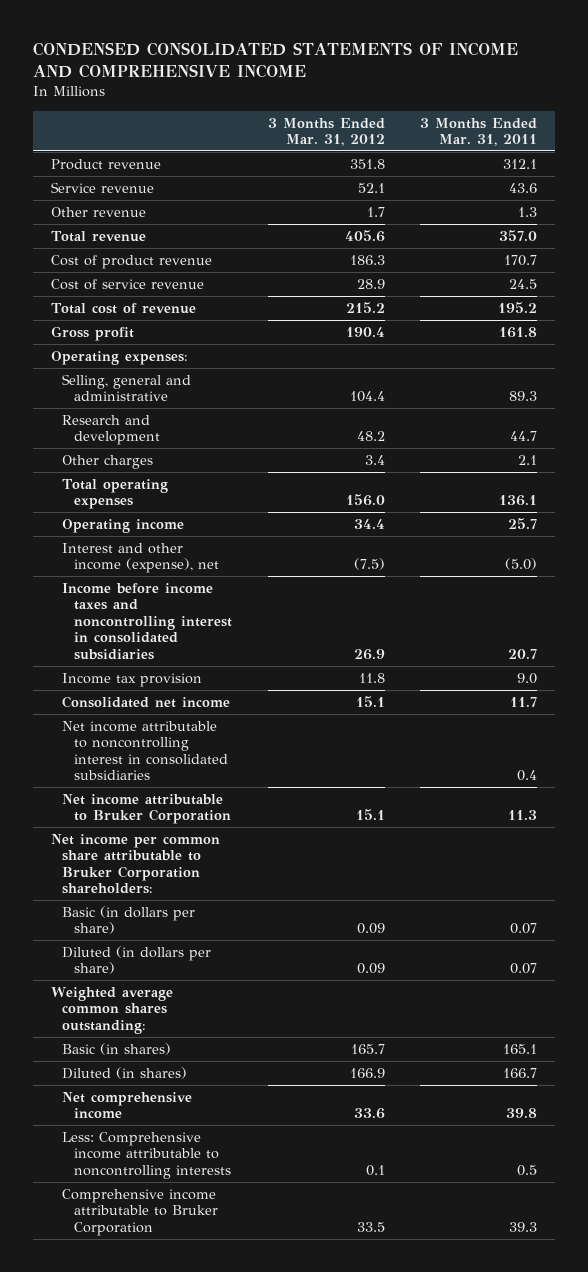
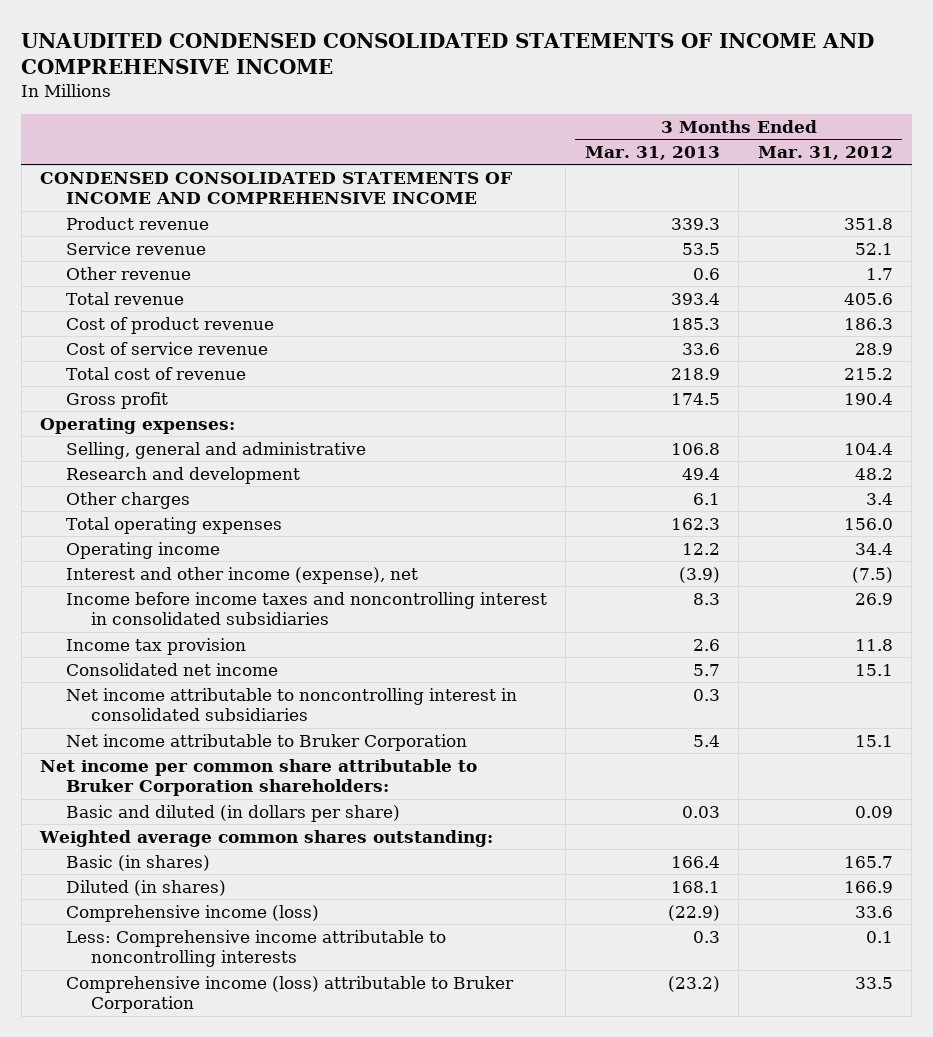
- CONDENSED CONSOLIDATED STATEMENTS OF INCOME AND COMPREHENSIVE INCOME
+ UNAUDITED CONDENSED CONSOLIDATED STATEMENTS OF INCOME AND COMPREHENSIVE INCOME
- | 3 Months Ended Mar. 31, 2012 | 3 Months Ended Mar. 31, 2011
+ | 3 Months Ended Mar. 31, 2013 | 3 Months Ended Mar. 31, 2012
+ CONDENSED CONSOLIDATED STATEMENTS OF INCOME AND COMPREHENSIVE INCOME
- Basic (in dollars per share) | 0.09 | 0.07
- Diluted (in dollars per share) | 0.09 | 0.07
+ Basic and diluted (in dollars per share) | 0.03 | 0.09
- Net comprehensive income | 33.6 | 39.8
+ Comprehensive income (loss) | (22.9) | 33.6
- Comprehensive income attributable to Bruker Corporation | 33.5 | 39.3
+ Comprehensive income (loss) attributable to Bruker Corporation | (23.2) | 33.5

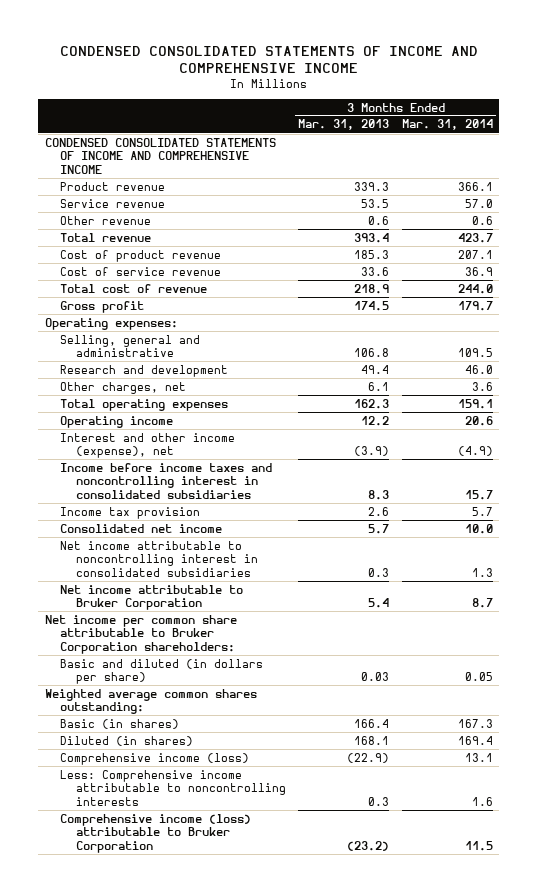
- UNAUDITED CONDENSED CONSOLIDATED STATEMENTS OF INCOME AND COMPREHENSIVE INCOME
+ CONDENSED CONSOLIDATED STATEMENTS OF INCOME AND COMPREHENSIVE INCOME
- | 3 Months Ended Mar. 31, 2013 | 3 Months Ended Mar. 31, 2012
+ | 3 Months Ended Mar. 31, 2013 | 3 Months Ended Mar. 31, 2014
- Other charges | 6.1 | 3.4
+ Other charges, net | 6.1 | 3.6

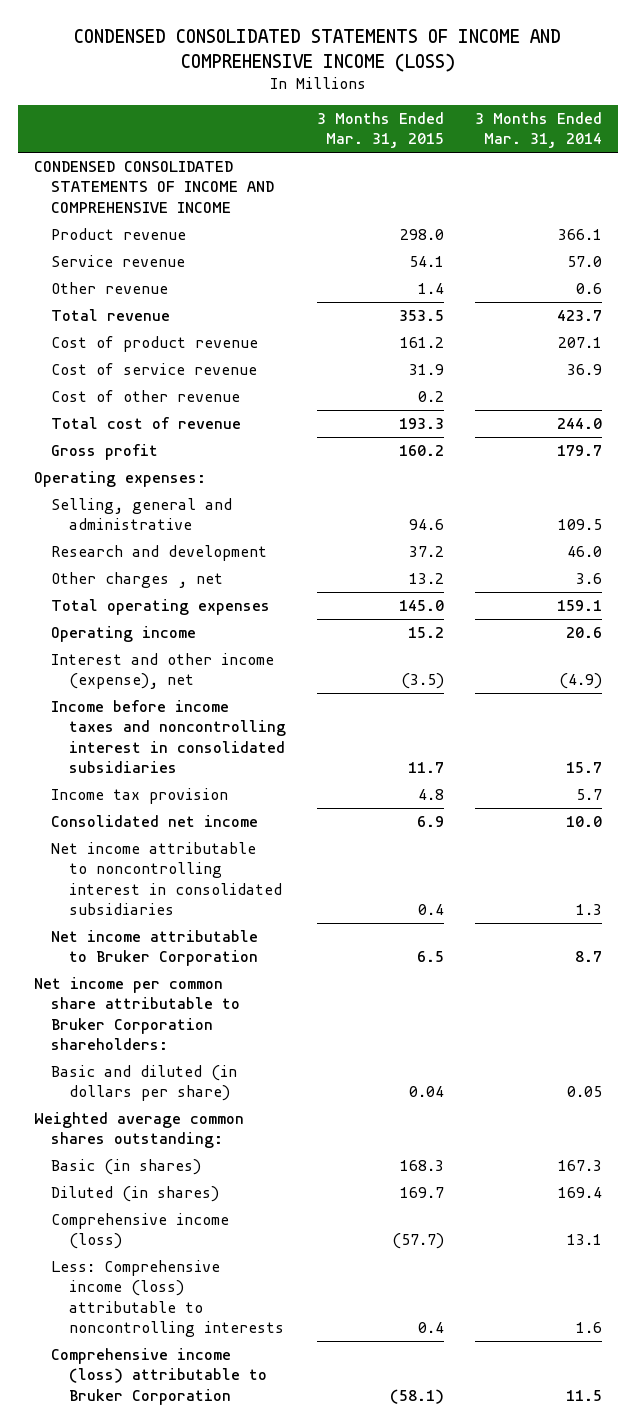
- CONDENSED CONSOLIDATED STATEMENTS OF INCOME AND COMPREHENSIVE INCOME
+ CONDENSED CONSOLIDATED STATEMENTS OF INCOME AND COMPREHENSIVE INCOME (LOSS)
- | 3 Months Ended Mar. 31, 2013 | 3 Months Ended Mar. 31, 2014
+ | 3 Months Ended Mar. 31, 2015 | 3 Months Ended Mar. 31, 2014
+ Cost of other revenue | 0.2 |
- Other charges, net | 6.1 | 3.6
+ Other charges , net | 13.2 | 3.6
- Less: Comprehensive income attributable to noncontrolling interests | 0.3 | 1.6
+ Less: Comprehensive income (loss) attributable to noncontrolling interests | 0.4 | 1.6

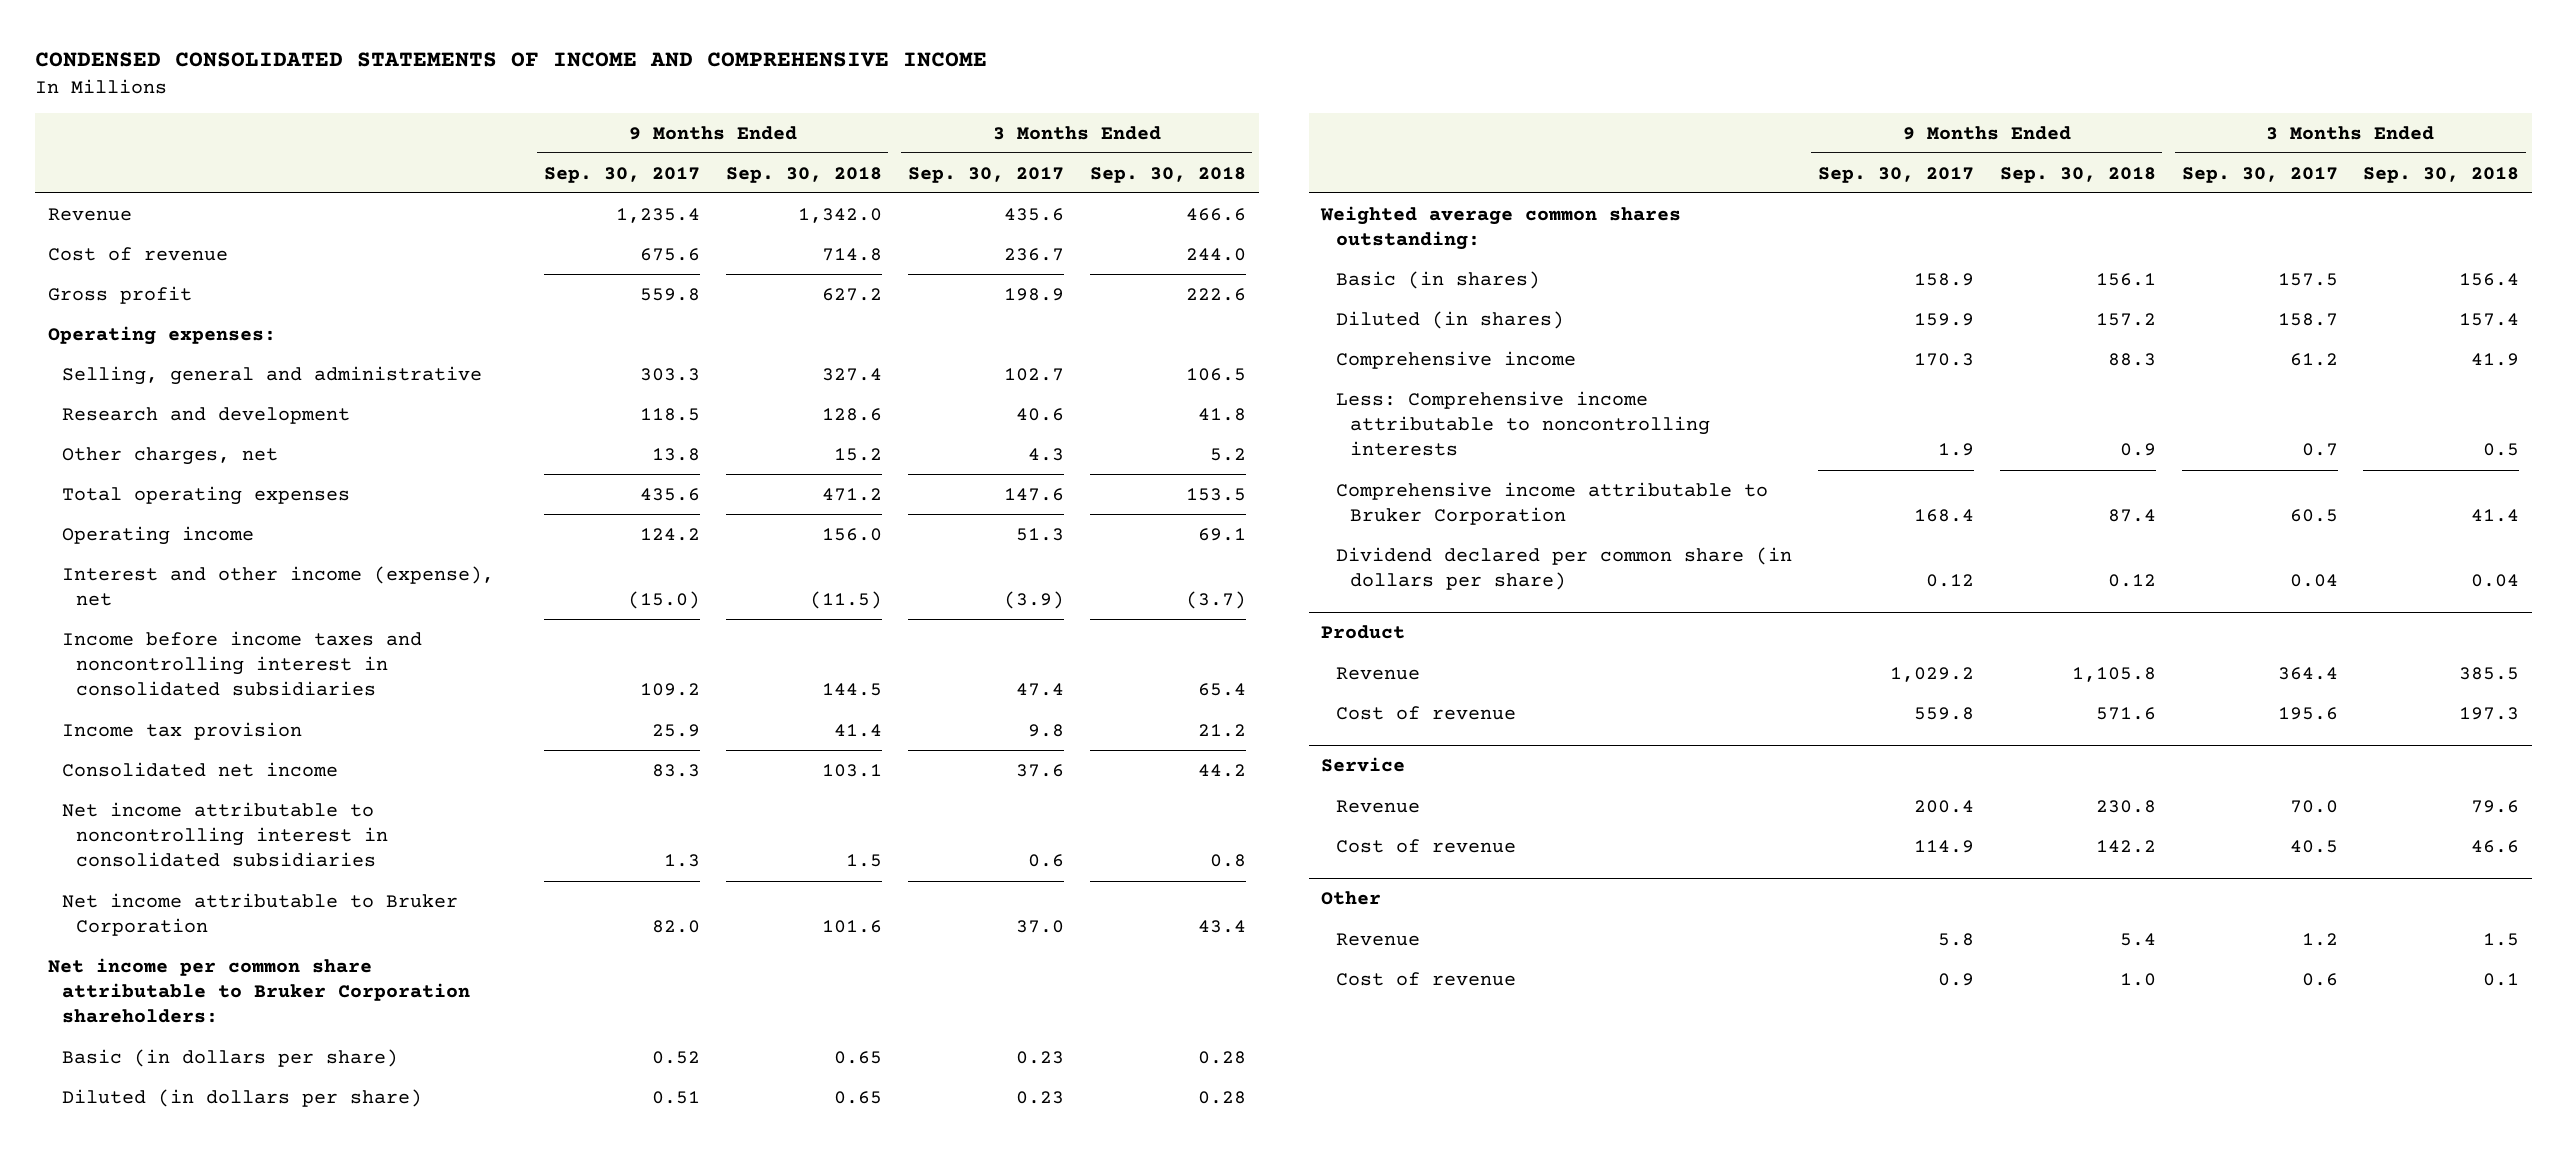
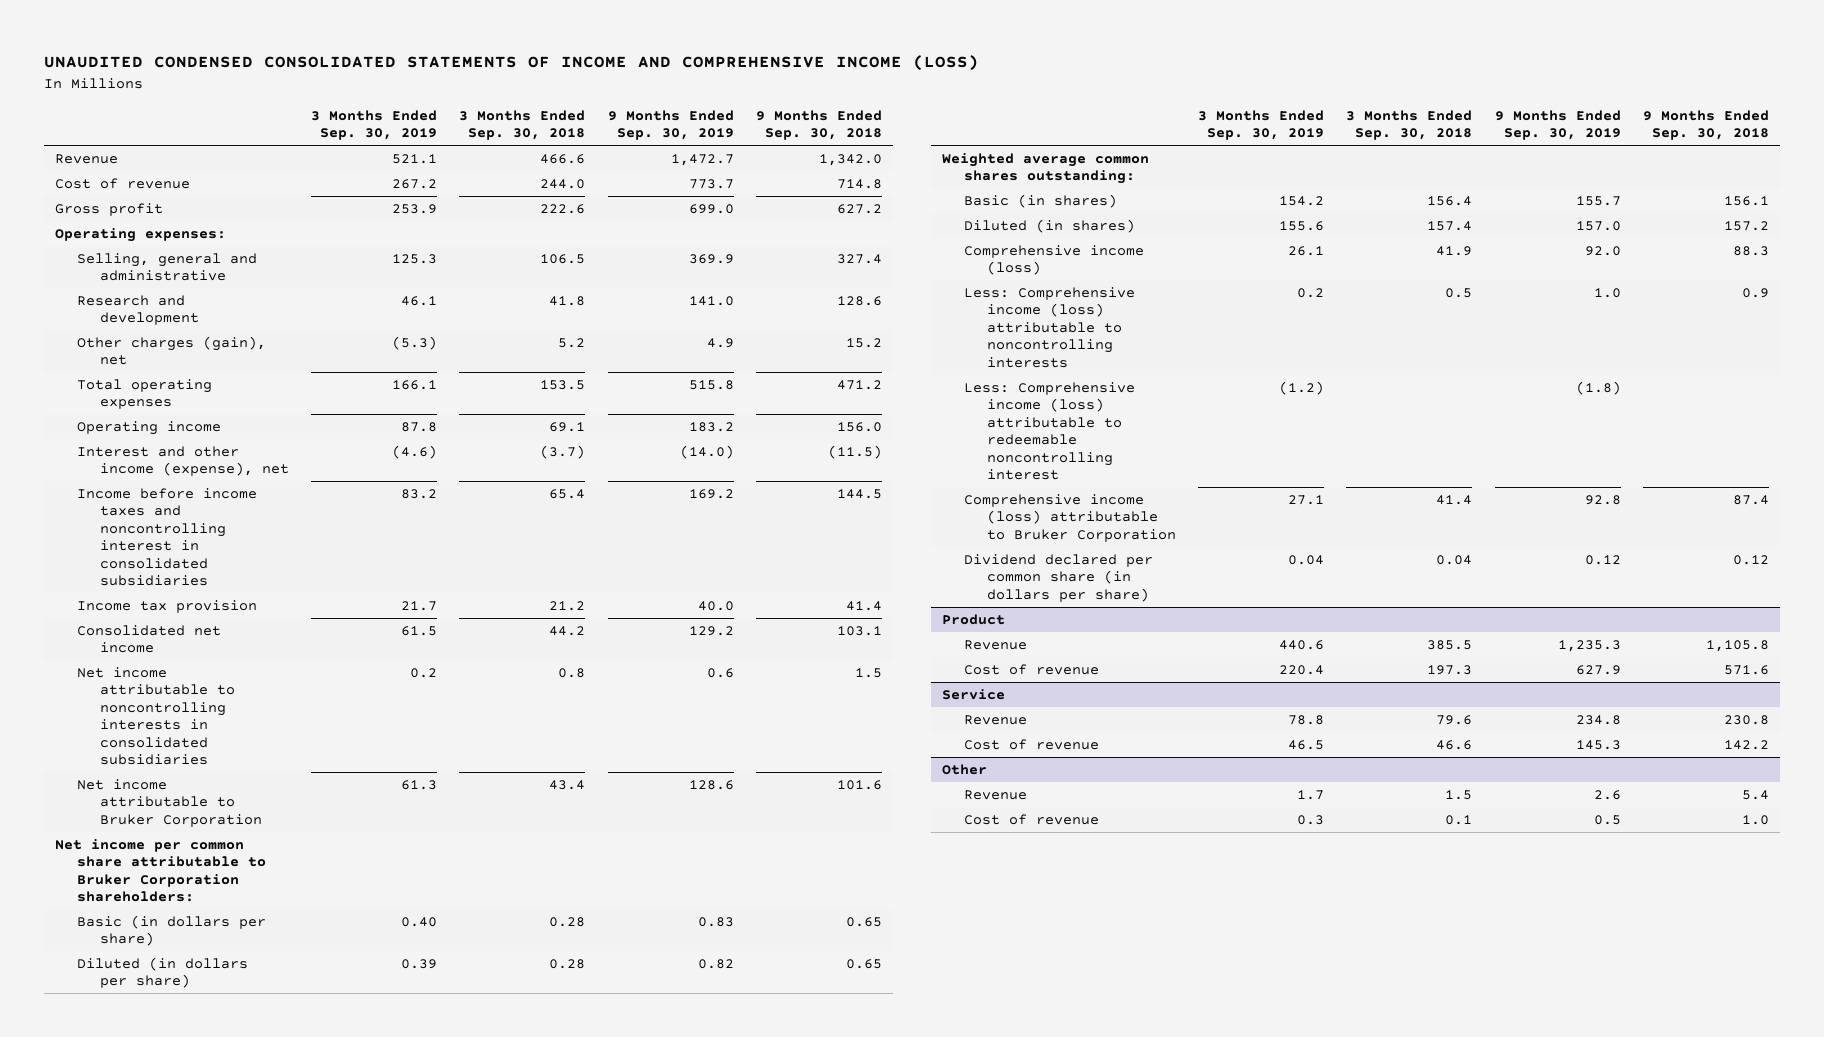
- CONDENSED CONSOLIDATED STATEMENTS OF INCOME AND COMPREHENSIVE INCOME
+ UNAUDITED CONDENSED CONSOLIDATED STATEMENTS OF INCOME AND COMPREHENSIVE INCOME (LOSS)
- | 9 Months Ended Sep. 30, 2017 | 9 Months Ended Sep. 30, 2018 | 3 Months Ended Sep. 30, 2017 | 3 Months Ended Sep. 30, 2018
+ | 3 Months Ended Sep. 30, 2019 | 3 Months Ended Sep. 30, 2018 | 9 Months Ended Sep. 30, 2019 | 9 Months Ended Sep. 30, 2018
- Other charges, net | 13.8 | 15.2 | 4.3 | 5.2
+ Other charges (gain), net | (5.3) | 5.2 | 4.9 | 15.2
- Net income attributable to noncontrolling interest in consolidated subsidiaries | 1.3 | 1.5 | 0.6 | 0.8
+ Net income attributable to noncontrolling interests in consolidated subsidiaries | 0.2 | 0.8 | 0.6 | 1.5
- Comprehensive income | 170.3 | 88.3 | 61.2 | 41.9
- Less: Comprehensive income attributable to noncontrolling interests | 1.9 | 0.9 | 0.7 | 0.5
- Comprehensive income attributable to Bruker Corporation | 168.4 | 87.4 | 60.5 | 41.4
+ Comprehensive income (loss) | 26.1 | 41.9 | 92.0 | 88.3
+ Less: Comprehensive income (loss) attributable to noncontrolling interests | 0.2 | 0.5 | 1.0 | 0.9
+ Less: Comprehensive income (loss) attributable to redeemable noncontrolling interest | (1.2) | | (1.8) |
+ Comprehensive income (loss) attributable to Bruker Corporation | 27.1 | 41.4 | 92.8 | 87.4

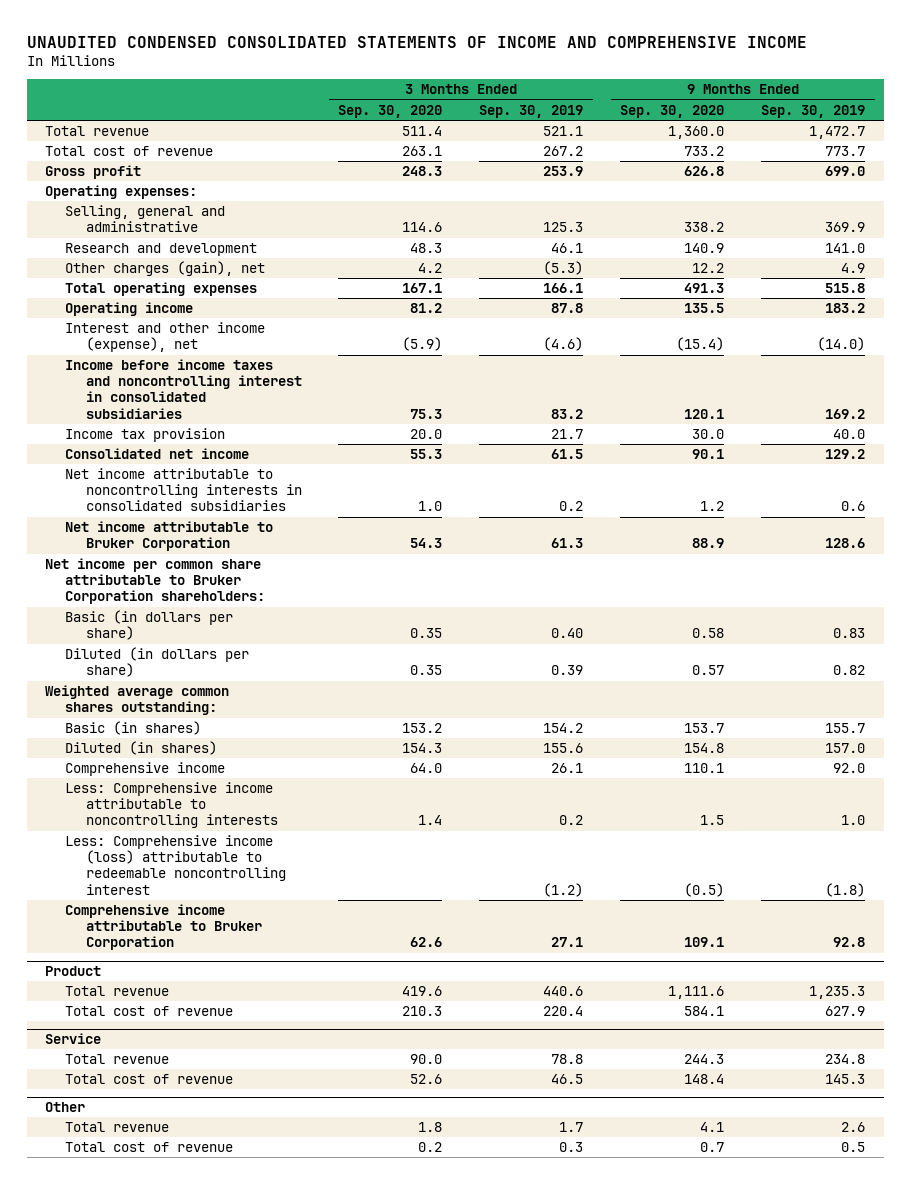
- UNAUDITED CONDENSED CONSOLIDATED STATEMENTS OF INCOME AND COMPREHENSIVE INCOME (LOSS)
+ UNAUDITED CONDENSED CONSOLIDATED STATEMENTS OF INCOME AND COMPREHENSIVE INCOME
- | 3 Months Ended Sep. 30, 2019 | 3 Months Ended Sep. 30, 2018 | 9 Months Ended Sep. 30, 2019 | 9 Months Ended Sep. 30, 2018
+ | 3 Months Ended Sep. 30, 2020 | 3 Months Ended Sep. 30, 2019 | 9 Months Ended Sep. 30, 2020 | 9 Months Ended Sep. 30, 2019
- Revenue | 521.1 | 466.6 | 1,472.7 | 1,342.0
- Cost of revenue | 267.2 | 244.0 | 773.7 | 714.8
+ Total revenue | 511.4 | 521.1 | 1,360.0 | 1,472.7
+ Total cost of revenue | 263.1 | 267.2 | 733.2 | 773.7
- Comprehensive income (loss) | 26.1 | 41.9 | 92.0 | 88.3
- Less: Comprehensive income (loss) attributable to noncontrolling interests | 0.2 | 0.5 | 1.0 | 0.9
+ Comprehensive income | 64.0 | 26.1 | 110.1 | 92.0
+ Less: Comprehensive income attributable to noncontrolling interests | 1.4 | 0.2 | 1.5 | 1.0
- Comprehensive income (loss) attributable to Bruker Corporation | 27.1 | 41.4 | 92.8 | 87.4
- Dividend declared per common share (in dollars per share) | 0.04 | 0.04 | 0.12 | 0.12
+ Comprehensive income attributable to Bruker Corporation | 62.6 | 27.1 | 109.1 | 92.8
@ Product
- Revenue | 440.6 | 385.5 | 1,235.3 | 1,105.8
- Cost of revenue | 220.4 | 197.3 | 627.9 | 571.6
+ Total revenue | 419.6 | 440.6 | 1,111.6 | 1,235.3
+ Total cost of revenue | 210.3 | 220.4 | 584.1 | 627.9
@ Service
- Revenue | 78.8 | 79.6 | 234.8 | 230.8
- Cost of revenue | 46.5 | 46.6 | 145.3 | 142.2
+ Total revenue | 90.0 | 78.8 | 244.3 | 234.8
+ Total cost of revenue | 52.6 | 46.5 | 148.4 | 145.3
@ Other
- Revenue | 1.7 | 1.5 | 2.6 | 5.4
- Cost of revenue | 0.3 | 0.1 | 0.5 | 1.0
+ Total revenue | 1.8 | 1.7 | 4.1 | 2.6
+ Total cost of revenue | 0.2 | 0.3 | 0.7 | 0.5

